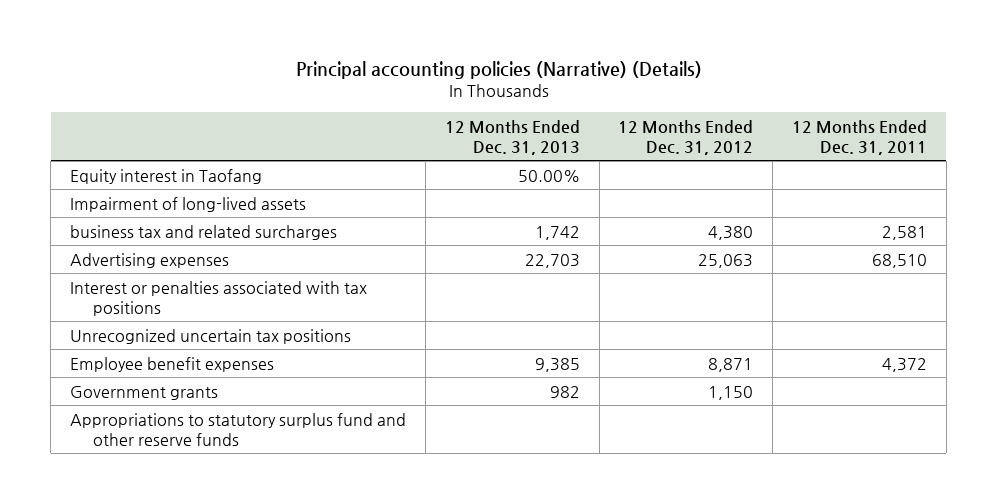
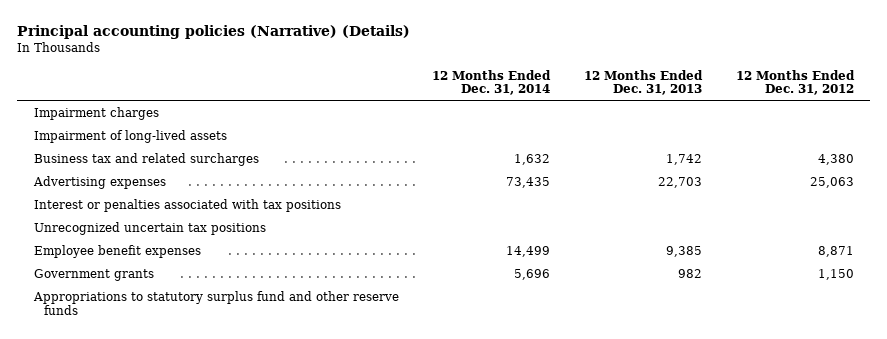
- | 12 Months Ended Dec. 31, 2013 | 12 Months Ended Dec. 31, 2012 | 12 Months Ended Dec. 31, 2011
+ | 12 Months Ended Dec. 31, 2014 | 12 Months Ended Dec. 31, 2013 | 12 Months Ended Dec. 31, 2012
- Equity interest in Taofang | 50.00% | |
+ Impairment charges
- business tax and related surcharges | 1,742 | 4,380 | 2,581
+ Business tax and related surcharges | 1,632 | 1,742 | 4,380

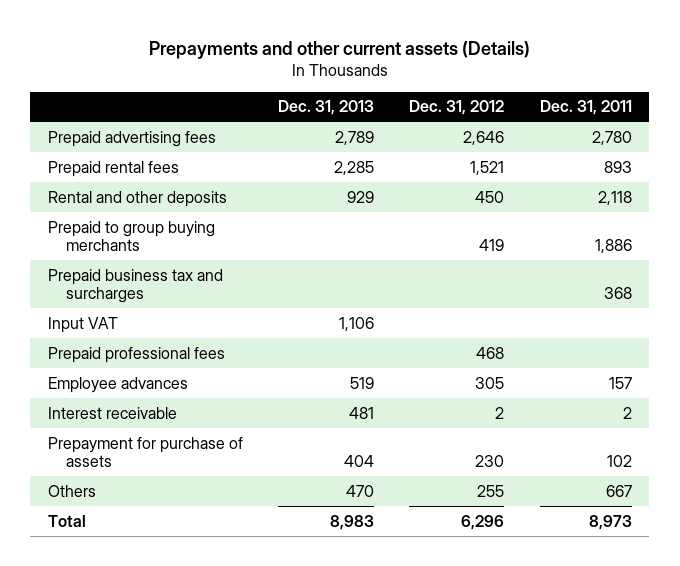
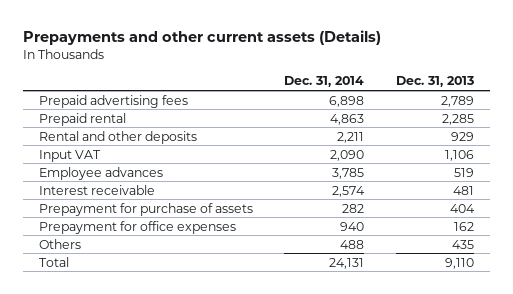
- | Dec. 31, 2013 | Dec. 31, 2012 | Dec. 31, 2011
+ | Dec. 31, 2014 | Dec. 31, 2013
- Prepaid rental fees | 2,285 | 1,521 | 893
+ Prepaid rental | 4,863 | 2,285
- Prepaid to group buying merchants | | 419 | 1,886
- Prepaid business tax and surcharges | | | 368
- Prepaid professional fees | | 468 |
- Others | 470 | 255 | 667
- Total | 8,983 | 6,296 | 8,973
+ Prepayment for office expenses | 940 | 162
+ Others | 488 | 435
+ Total | 24,131 | 9,110

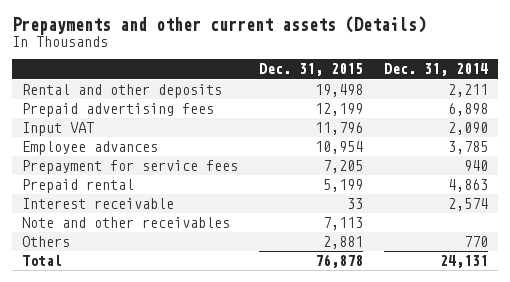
- | Dec. 31, 2014 | Dec. 31, 2013
+ | Dec. 31, 2015 | Dec. 31, 2014
moved down: Prepaid advertising fees | 12,199 | 6,898
+ Prepayment for service fees | 7,205 | 940
moved down: Prepaid rental | 5,199 | 4,863
- Prepayment for purchase of assets | 282 | 404
- Prepayment for office expenses | 940 | 162
- Others | 488 | 435
+ Note and other receivables | 7,113 |
+ Others | 2,881 | 770

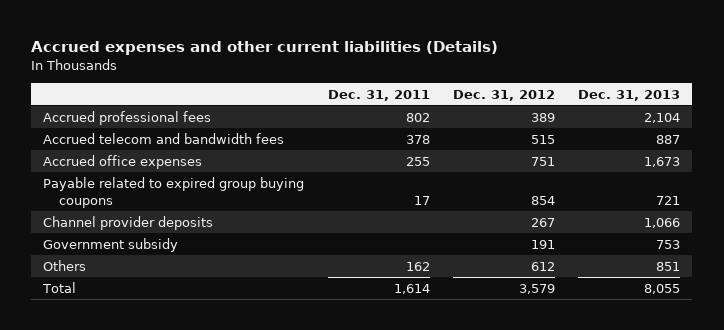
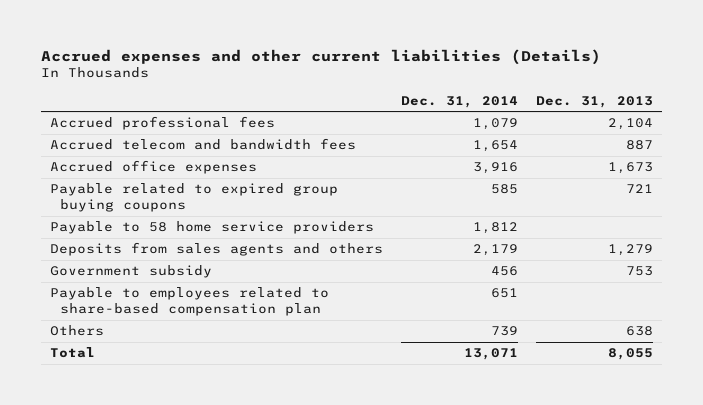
- | Dec. 31, 2011 | Dec. 31, 2012 | Dec. 31, 2013
+ | Dec. 31, 2014 | Dec. 31, 2013
- Channel provider deposits | | 267 | 1,066
+ Payable to 58 home service providers | 1,812 |
+ Deposits from sales agents and others | 2,179 | 1,279
- Others | 162 | 612 | 851
+ Payable to employees related to share-based compensation plan | 651 |
+ Others | 739 | 638

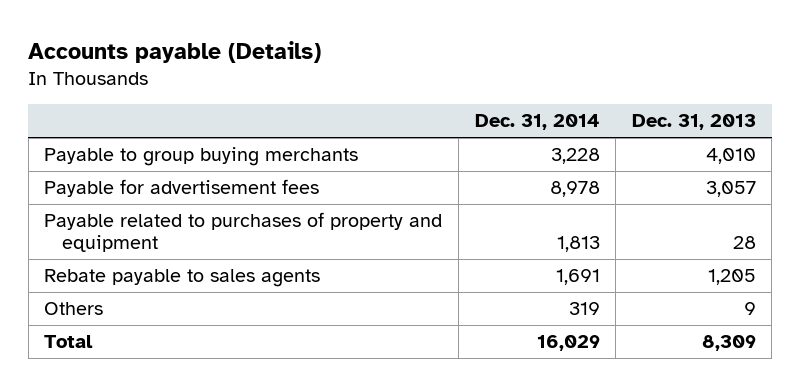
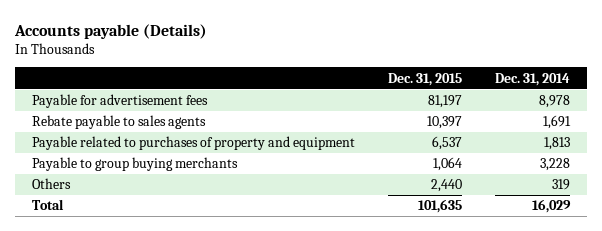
- | Dec. 31, 2014 | Dec. 31, 2013
+ | Dec. 31, 2015 | Dec. 31, 2014
moved down: Payable related to purchases of property and equipment | 6,537 | 1,813
moved down: Payable to group buying merchants | 1,064 | 3,228

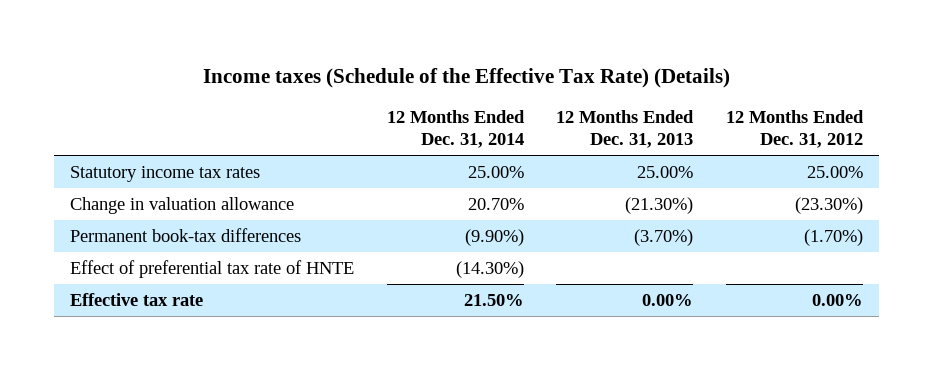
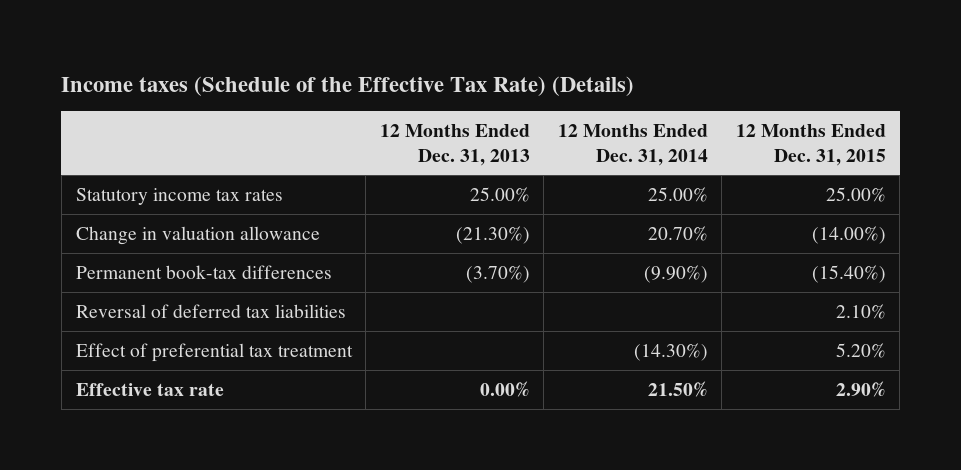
- | 12 Months Ended Dec. 31, 2014 | 12 Months Ended Dec. 31, 2013 | 12 Months Ended Dec. 31, 2012
+ | 12 Months Ended Dec. 31, 2013 | 12 Months Ended Dec. 31, 2014 | 12 Months Ended Dec. 31, 2015
- Effect of preferential tax rate of HNTE | (14.30%) | |
+ Reversal of deferred tax liabilities | | | 2.10%
+ Effect of preferential tax treatment | | (14.30%) | 5.20%

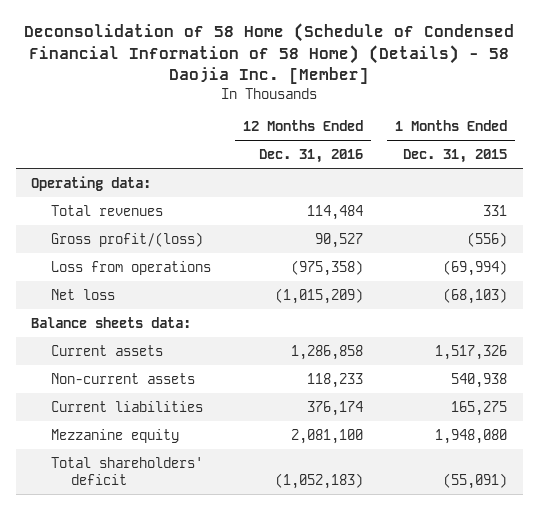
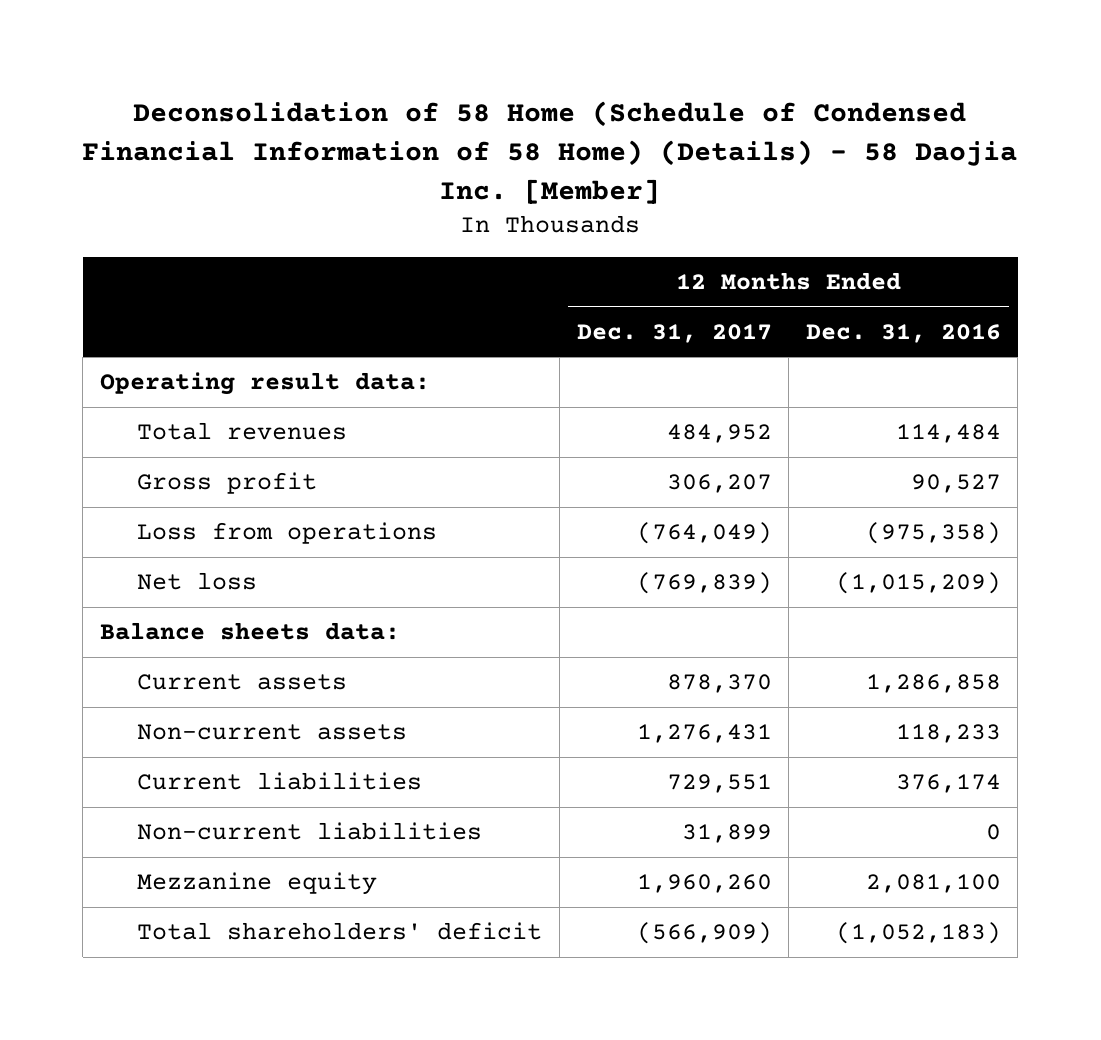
- | 12 Months Ended Dec. 31, 2016 | 1 Months Ended Dec. 31, 2015
+ | 12 Months Ended Dec. 31, 2017 | 12 Months Ended Dec. 31, 2016
- Operating data:
+ Operating result data:
- Gross profit/(loss) | 90,527 | (556)
+ Gross profit | 306,207 | 90,527
+ Non-current liabilities | 31,899 | 0

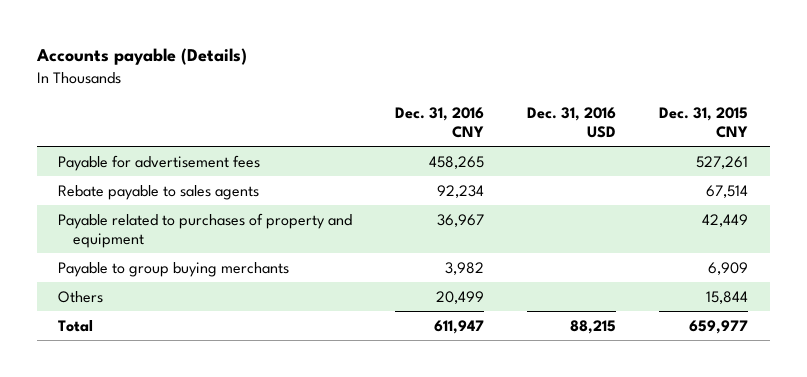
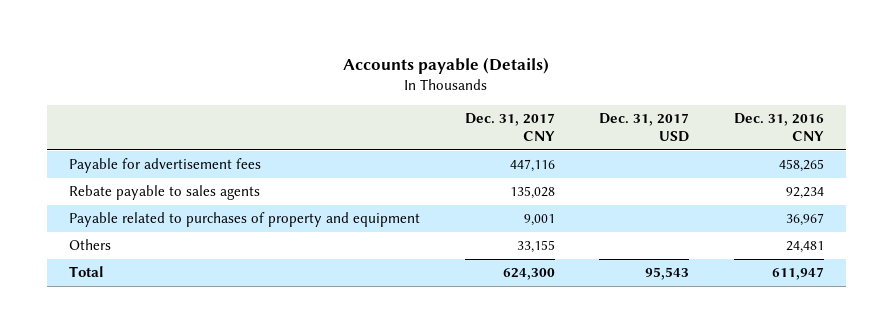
- | Dec. 31, 2016 CNY | Dec. 31, 2016 USD | Dec. 31, 2015 CNY
+ | Dec. 31, 2017 CNY | Dec. 31, 2017 USD | Dec. 31, 2016 CNY
- Payable to group buying merchants | 3,982 | | 6,909
- Others | 20,499 | | 15,844
+ Others | 33,155 | | 24,481

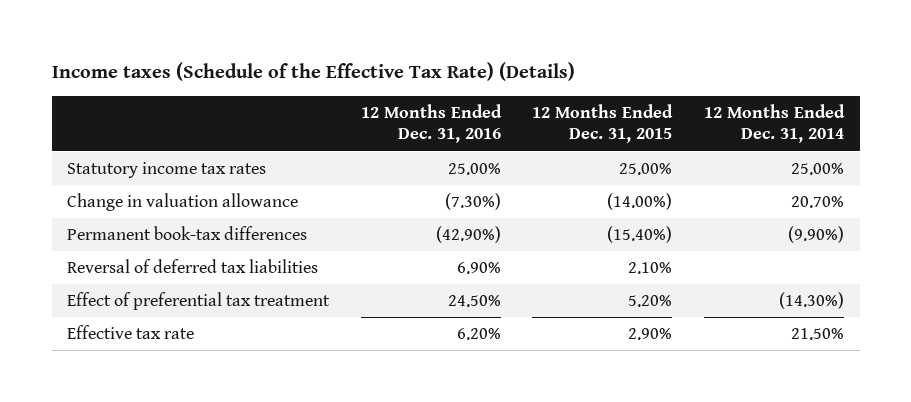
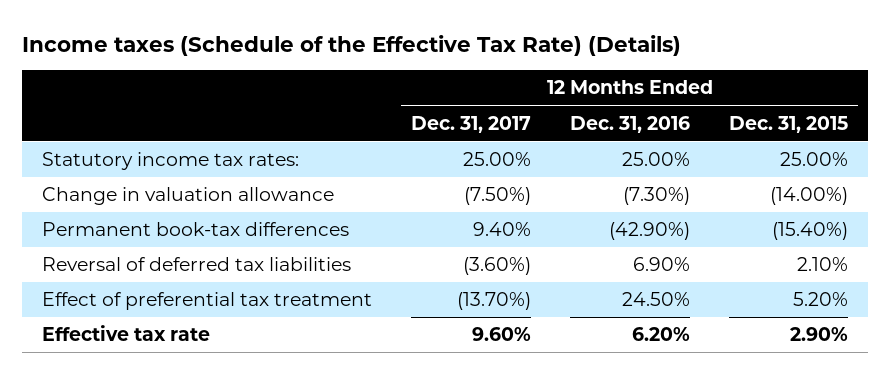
- | 12 Months Ended Dec. 31, 2016 | 12 Months Ended Dec. 31, 2015 | 12 Months Ended Dec. 31, 2014
+ | 12 Months Ended Dec. 31, 2017 | 12 Months Ended Dec. 31, 2016 | 12 Months Ended Dec. 31, 2015
- Statutory income tax rates | 25.00% | 25.00% | 25.00%
+ Statutory income tax rates: | 25.00% | 25.00% | 25.00%

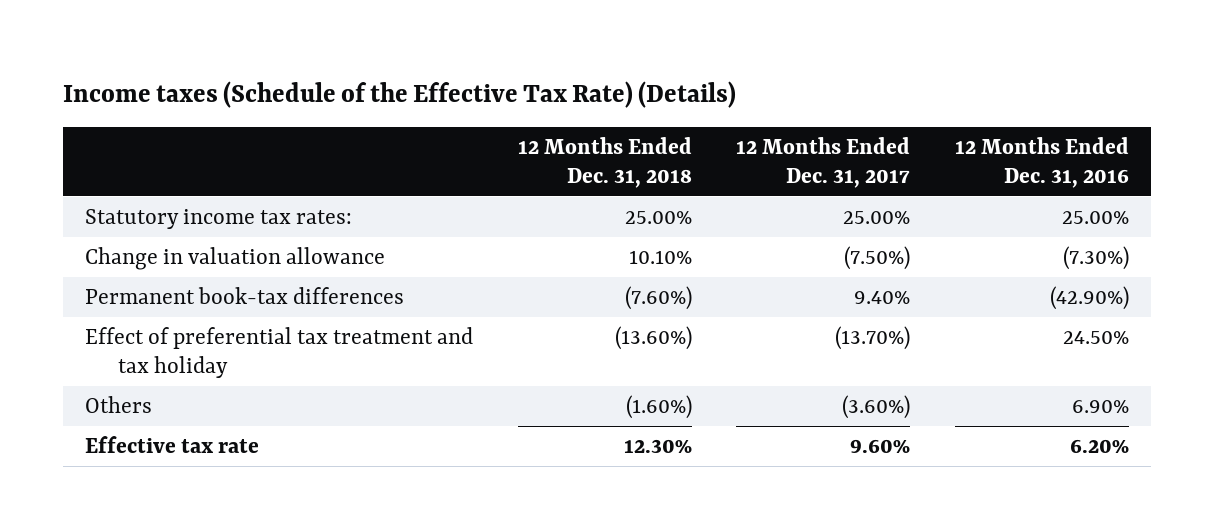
- | 12 Months Ended Dec. 31, 2017 | 12 Months Ended Dec. 31, 2016 | 12 Months Ended Dec. 31, 2015
+ | 12 Months Ended Dec. 31, 2018 | 12 Months Ended Dec. 31, 2017 | 12 Months Ended Dec. 31, 2016
- Reversal of deferred tax liabilities | (3.60%) | 6.90% | 2.10%
- Effect of preferential tax treatment | (13.70%) | 24.50% | 5.20%
+ Effect of preferential tax treatment and tax holiday | (13.60%) | (13.70%) | 24.50%
+ Others | (1.60%) | (3.60%) | 6.90%

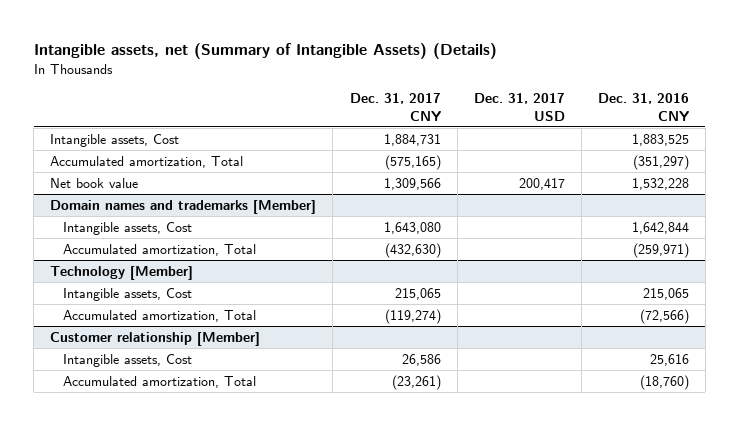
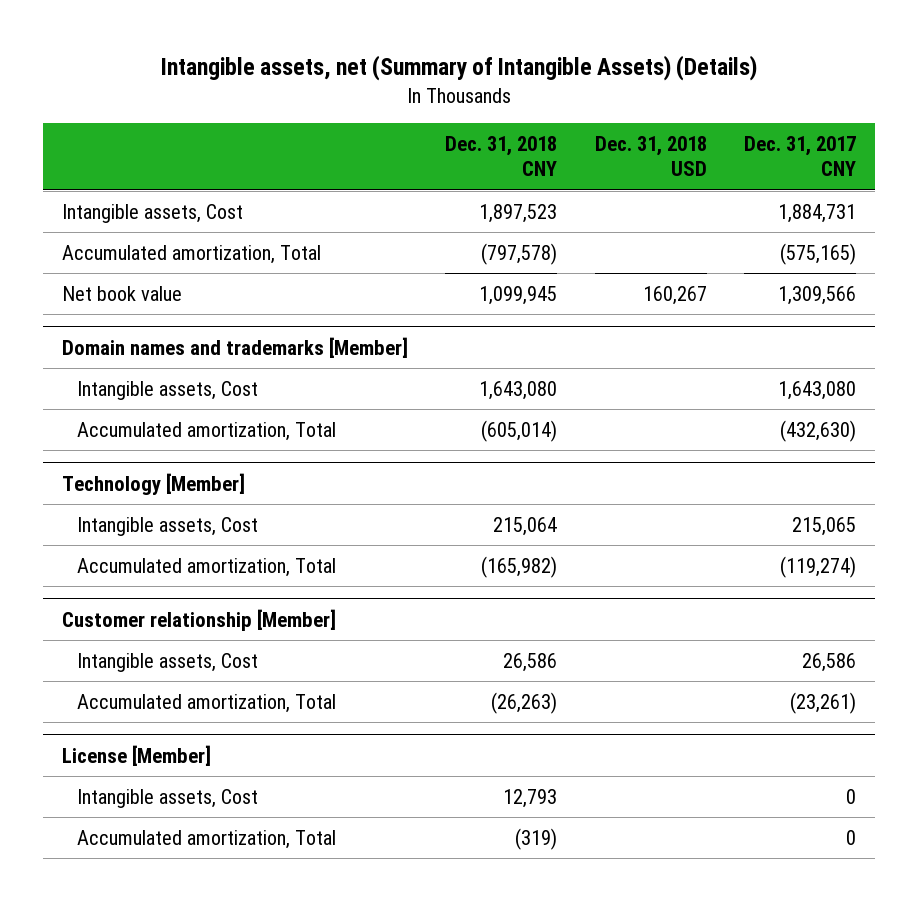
- | Dec. 31, 2017 CNY | Dec. 31, 2017 USD | Dec. 31, 2016 CNY
+ | Dec. 31, 2018 CNY | Dec. 31, 2018 USD | Dec. 31, 2017 CNY
+ License [Member]
+ Intangible assets, Cost | 12,793 | | 0
+ Accumulated amortization, Total | (319) | | 0

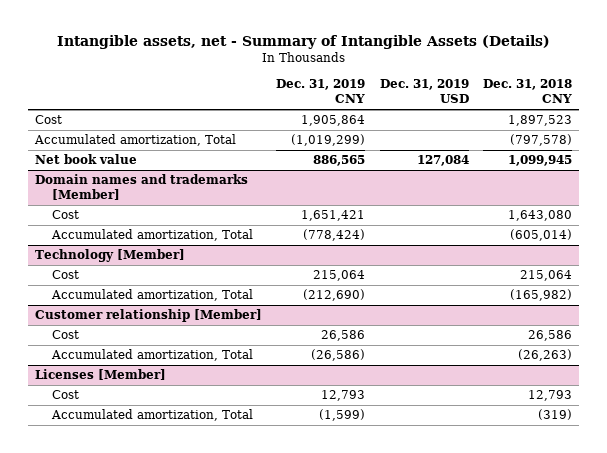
- Intangible assets, net (Summary of Intangible Assets) (Details)
+ Intangible assets, net - Summary of Intangible Assets (Details)
- | Dec. 31, 2018 CNY | Dec. 31, 2018 USD | Dec. 31, 2017 CNY
+ | Dec. 31, 2019 CNY | Dec. 31, 2019 USD | Dec. 31, 2018 CNY
- Intangible assets, Cost | 1,897,523 | | 1,884,731
+ Cost | 1,905,864 | | 1,897,523
@ Domain names and trademarks [Member]
- Intangible assets, Cost | 1,643,080 | | 1,643,080
+ Cost | 1,651,421 | | 1,643,080
@ Technology [Member]
- Intangible assets, Cost | 215,064 | | 215,065
+ Cost | 215,064 | | 215,064
@ Customer relationship [Member]
- Intangible assets, Cost | 26,586 | | 26,586
+ Cost | 26,586 | | 26,586
- License [Member]
- Intangible assets, Cost | 12,793 | | 0
+ Licenses [Member]
+ Cost | 12,793 | | 12,793

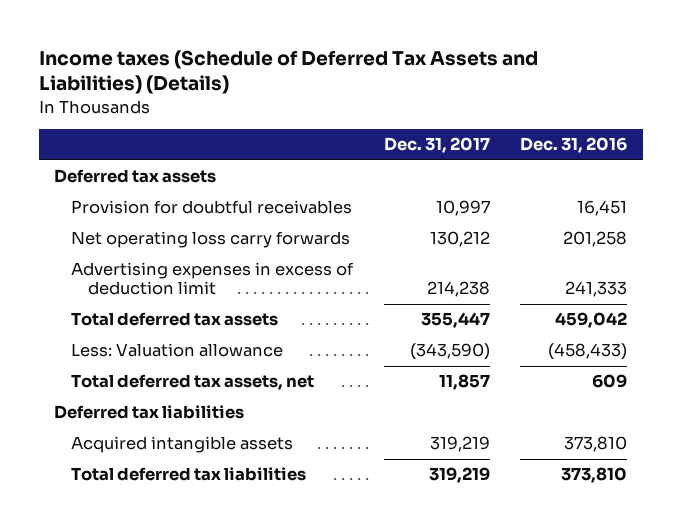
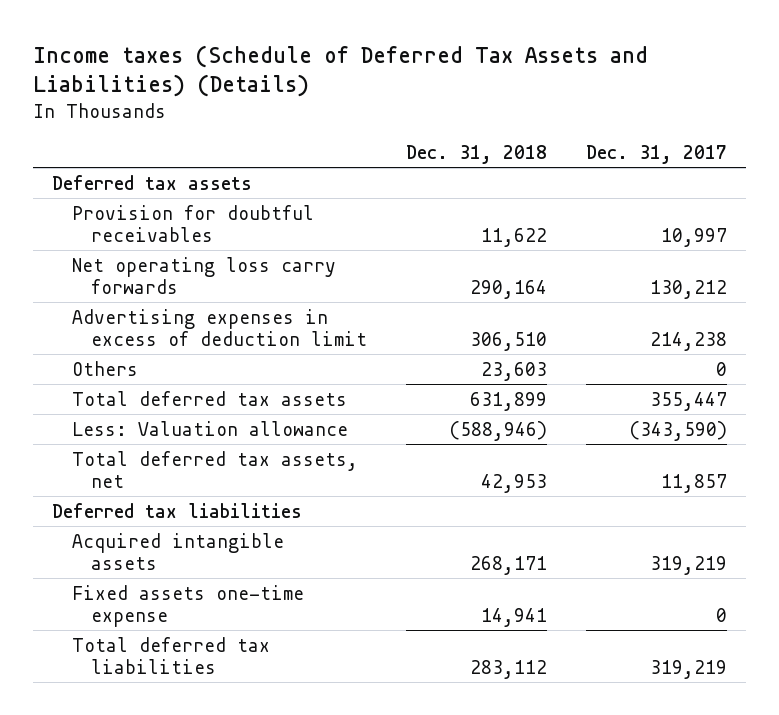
- | Dec. 31, 2017 | Dec. 31, 2016
+ | Dec. 31, 2018 | Dec. 31, 2017
+ Others | 23,603 | 0
+ Fixed assets one-time expense | 14,941 | 0

